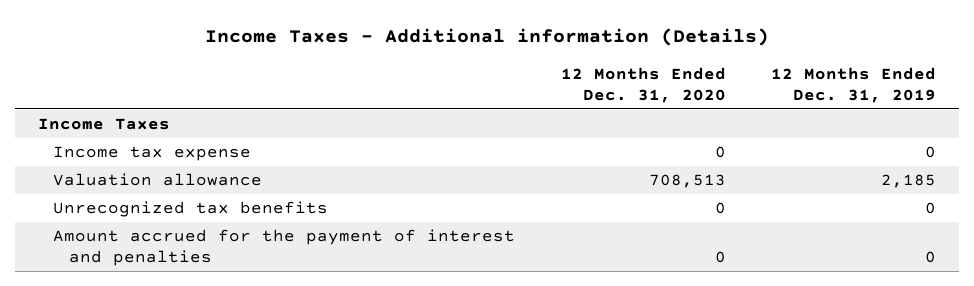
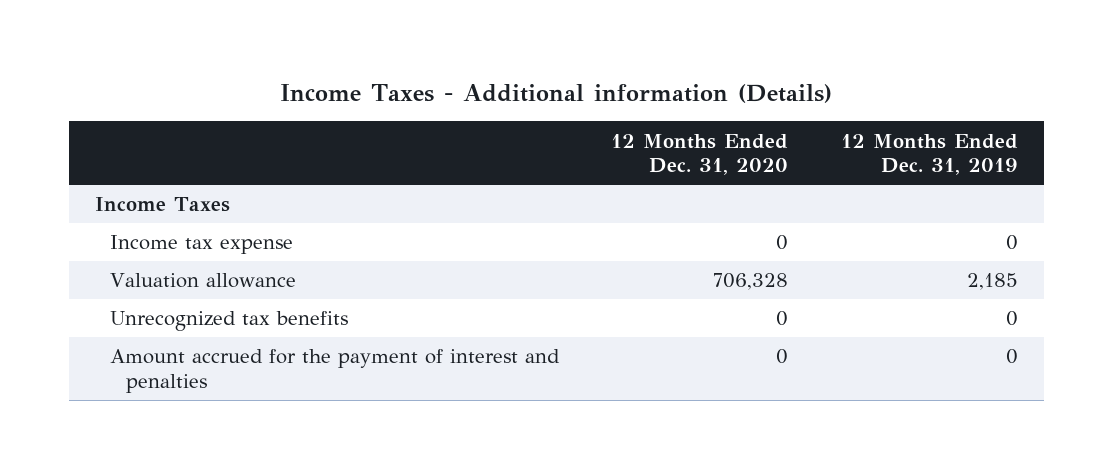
- Valuation allowance | 708,513 | 2,185
+ Valuation allowance | 706,328 | 2,185

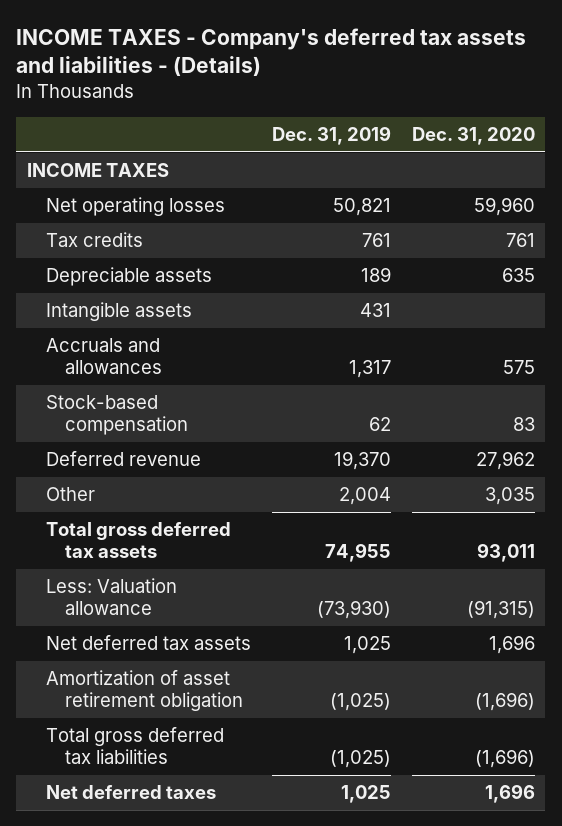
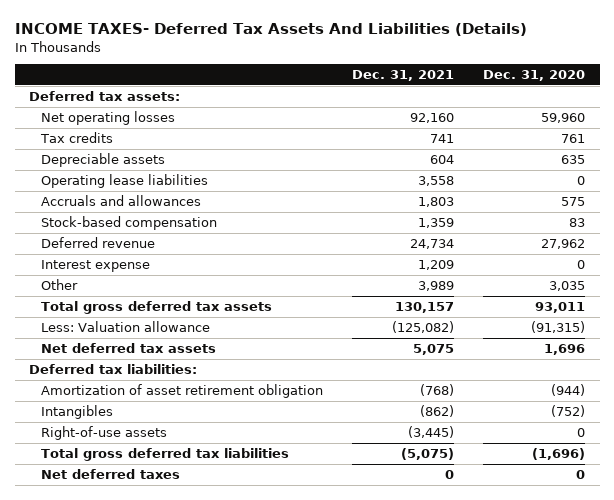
- INCOME TAXES - Company's deferred tax assets and liabilities - (Details)
+ INCOME TAXES- Deferred Tax Assets And Liabilities (Details)
- | Dec. 31, 2019 | Dec. 31, 2020
+ | Dec. 31, 2021 | Dec. 31, 2020
- INCOME TAXES
+ Deferred tax assets:
- Intangible assets | 431 |
+ Operating lease liabilities | 3,558 | 0
+ Interest expense | 1,209 | 0
- Amortization of asset retirement obligation | (1,025) | (1,696)
+ Deferred tax liabilities:
+ Amortization of asset retirement obligation | (768) | (944)
+ Intangibles | (862) | (752)
+ Right-of-use assets | (3,445) | 0
- Net deferred taxes | 1,025 | 1,696
+ Net deferred taxes | 0 | 0

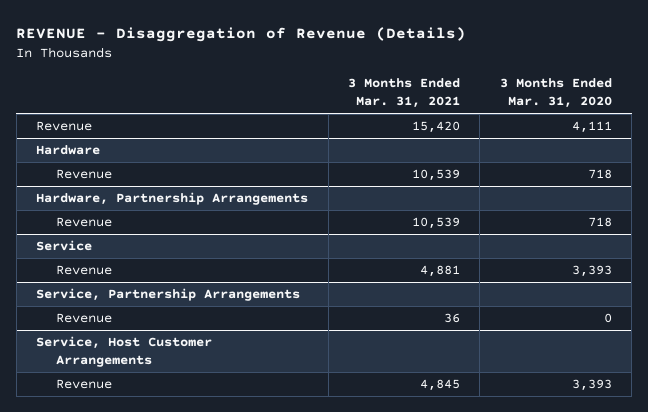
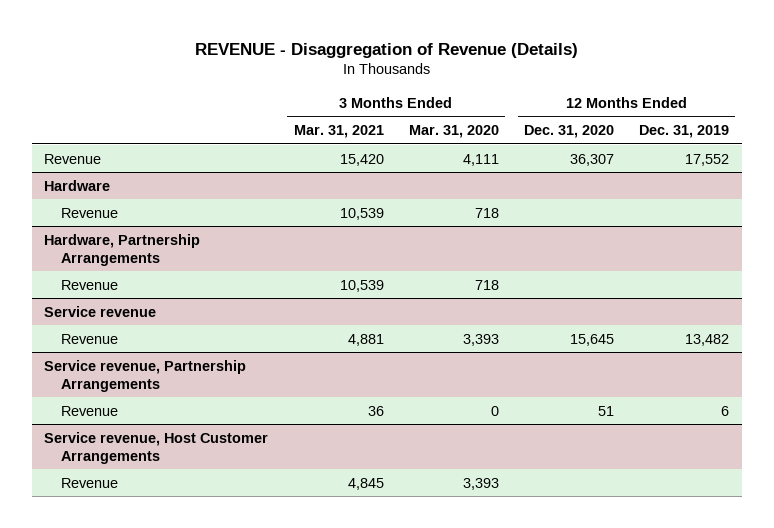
- | 3 Months Ended Mar. 31, 2021 | 3 Months Ended Mar. 31, 2020
+ | 3 Months Ended Mar. 31, 2021 | 3 Months Ended Mar. 31, 2020 | 12 Months Ended Dec. 31, 2020 | 12 Months Ended Dec. 31, 2019
- Service
+ Service revenue
- Service, Partnership Arrangements
+ Service revenue, Partnership Arrangements
- Service, Host Customer Arrangements
+ Service revenue, Host Customer Arrangements

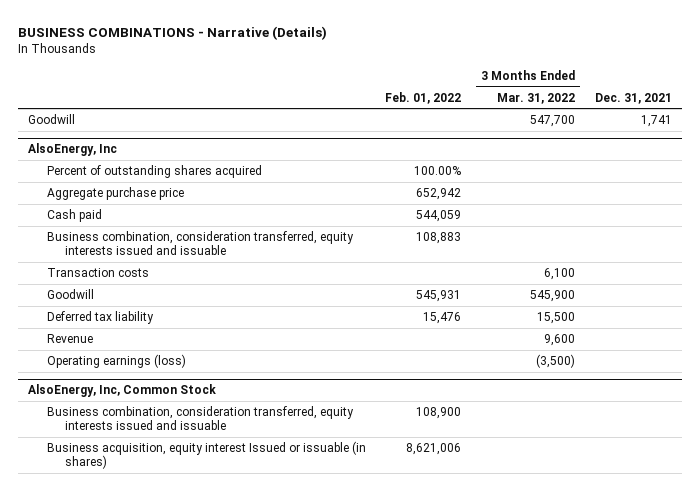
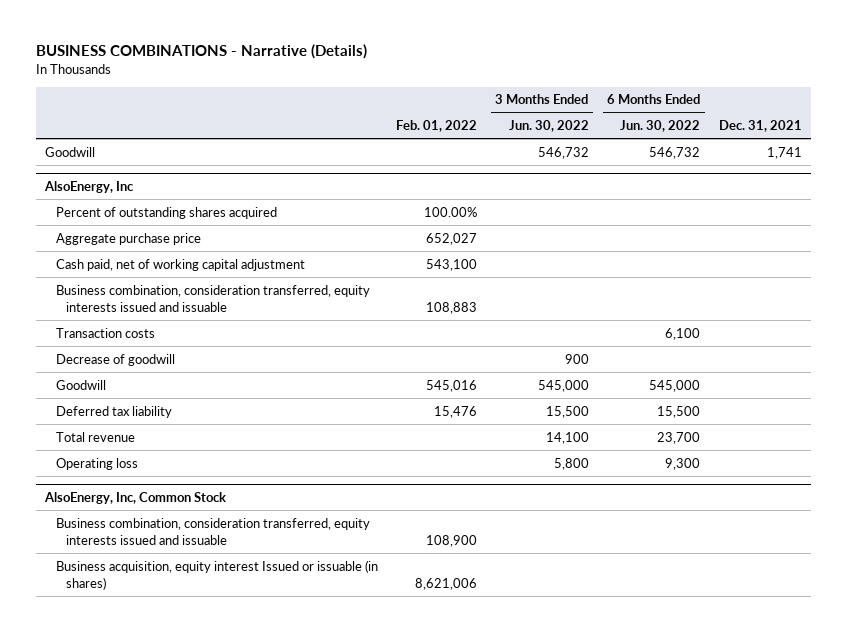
- | Feb. 01, 2022 | 3 Months Ended Mar. 31, 2022 | Dec. 31, 2021
+ | Feb. 01, 2022 | 3 Months Ended Jun. 30, 2022 | 6 Months Ended Jun. 30, 2022 | Dec. 31, 2021
@ AlsoEnergy, Inc
- Aggregate purchase price | 652,942 | |
- Cash paid | 544,059 | |
+ Aggregate purchase price | 652,027 | | |
+ Cash paid, net of working capital adjustment | 543,100 | | |
- Goodwill | 545,931 | 545,900 |
+ Decrease of goodwill | | 900 | |
+ Goodwill | 545,016 | 545,000 | 545,000 |
- Revenue | | 9,600 |
- Operating earnings (loss) | | (3,500) |
+ Total revenue | | 14,100 | 23,700 |
+ Operating loss | | 5,800 | 9,300 |

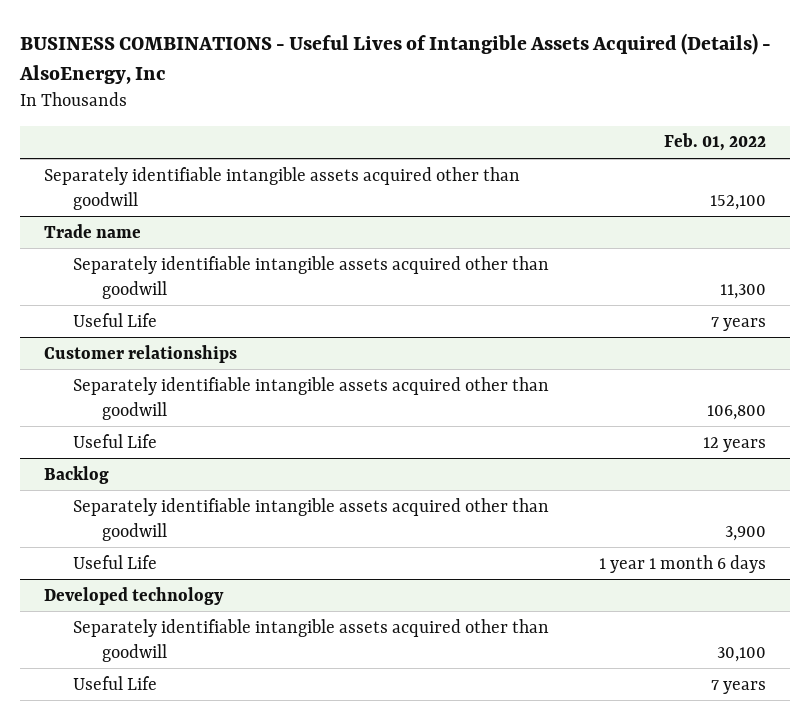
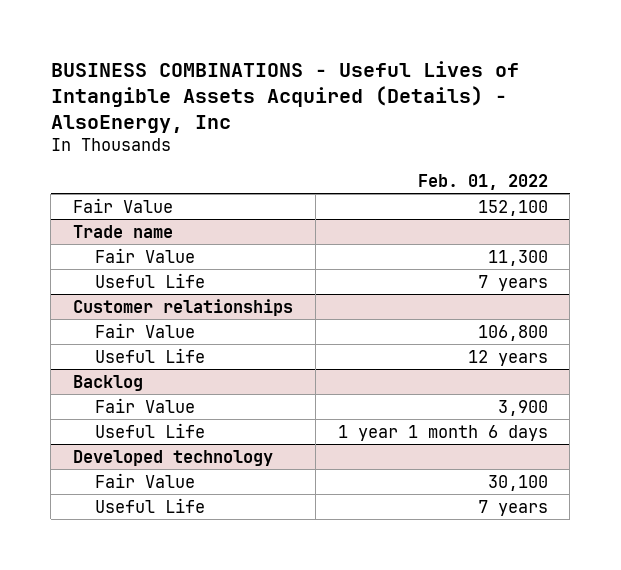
- Separately identifiable intangible assets acquired other than goodwill | 152,100
+ Fair Value | 152,100
@ Trade name
- Separately identifiable intangible assets acquired other than goodwill | 11,300
+ Fair Value | 11,300
@ Customer relationships
- Separately identifiable intangible assets acquired other than goodwill | 106,800
+ Fair Value | 106,800
@ Backlog
- Separately identifiable intangible assets acquired other than goodwill | 3,900
+ Fair Value | 3,900
@ Developed technology
- Separately identifiable intangible assets acquired other than goodwill | 30,100
+ Fair Value | 30,100

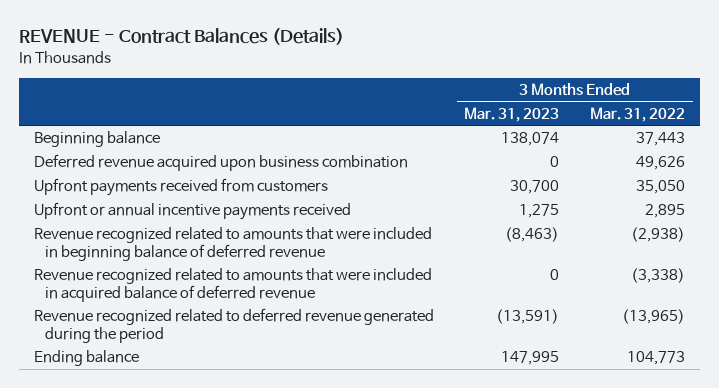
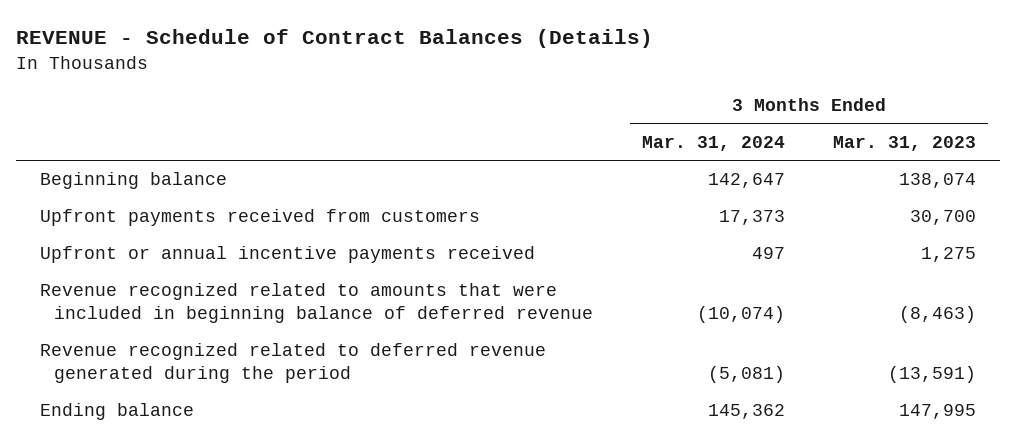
- REVENUE - Contract Balances (Details)
+ REVENUE - Schedule of Contract Balances (Details)
- | 3 Months Ended Mar. 31, 2023 | 3 Months Ended Mar. 31, 2022
+ | 3 Months Ended Mar. 31, 2024 | 3 Months Ended Mar. 31, 2023
- Deferred revenue acquired upon business combination | 0 | 49,626
- Revenue recognized related to amounts that were included in acquired balance of deferred revenue | 0 | (3,338)

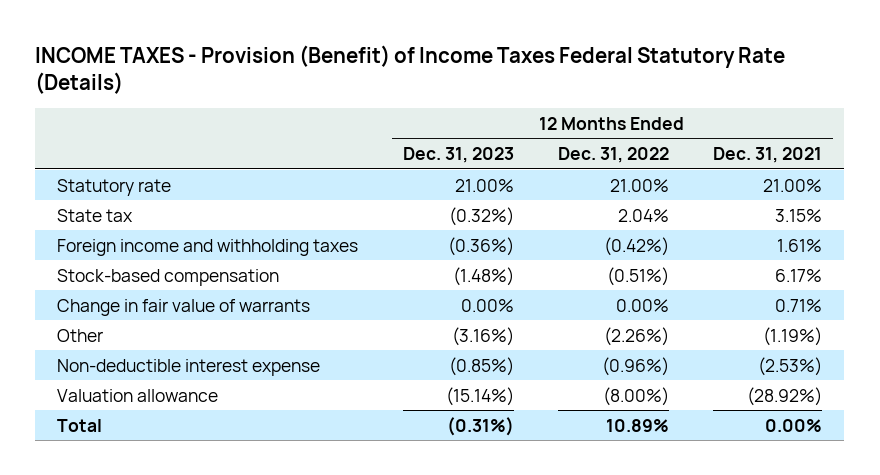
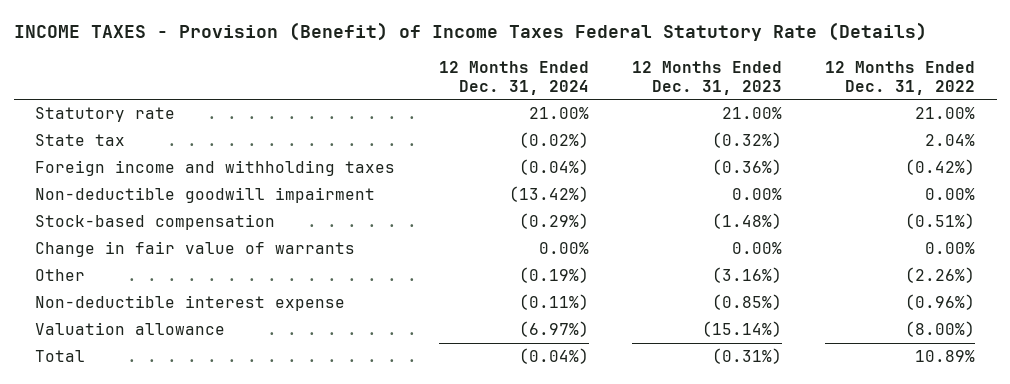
- | 12 Months Ended Dec. 31, 2023 | 12 Months Ended Dec. 31, 2022 | 12 Months Ended Dec. 31, 2021
+ | 12 Months Ended Dec. 31, 2024 | 12 Months Ended Dec. 31, 2023 | 12 Months Ended Dec. 31, 2022
+ Non-deductible goodwill impairment | (13.42%) | 0.00% | 0.00%

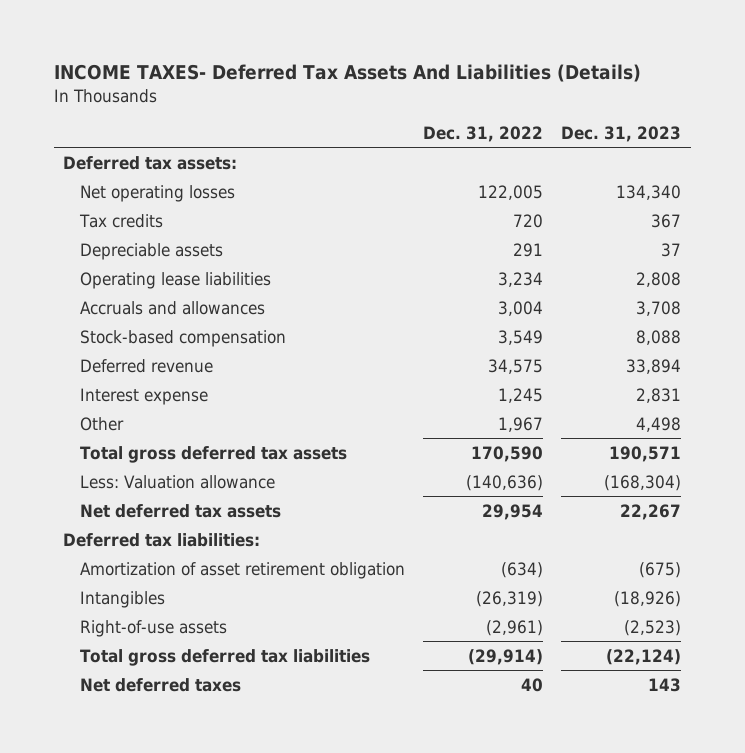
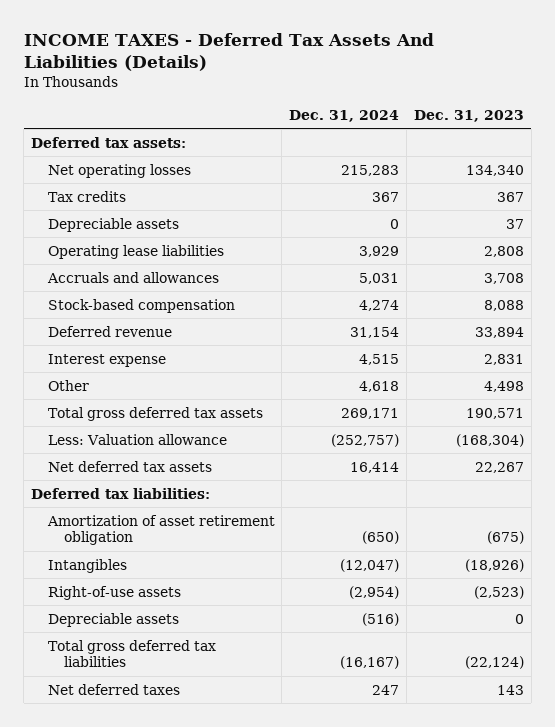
- INCOME TAXES- Deferred Tax Assets And Liabilities (Details)
+ INCOME TAXES - Deferred Tax Assets And Liabilities (Details)
- | Dec. 31, 2022 | Dec. 31, 2023
+ | Dec. 31, 2024 | Dec. 31, 2023
+ Depreciable assets | (516) | 0

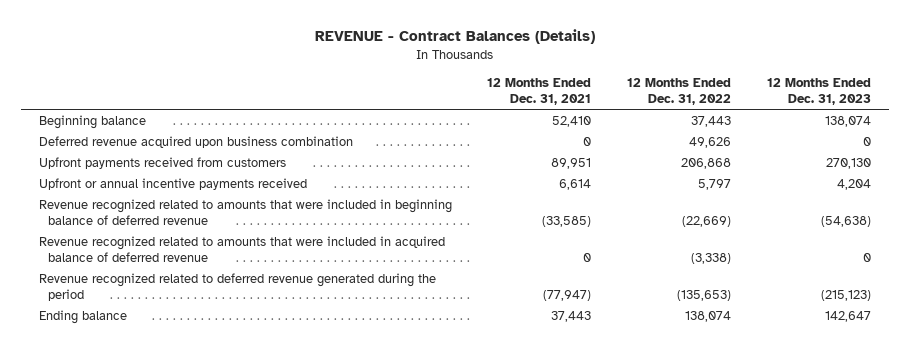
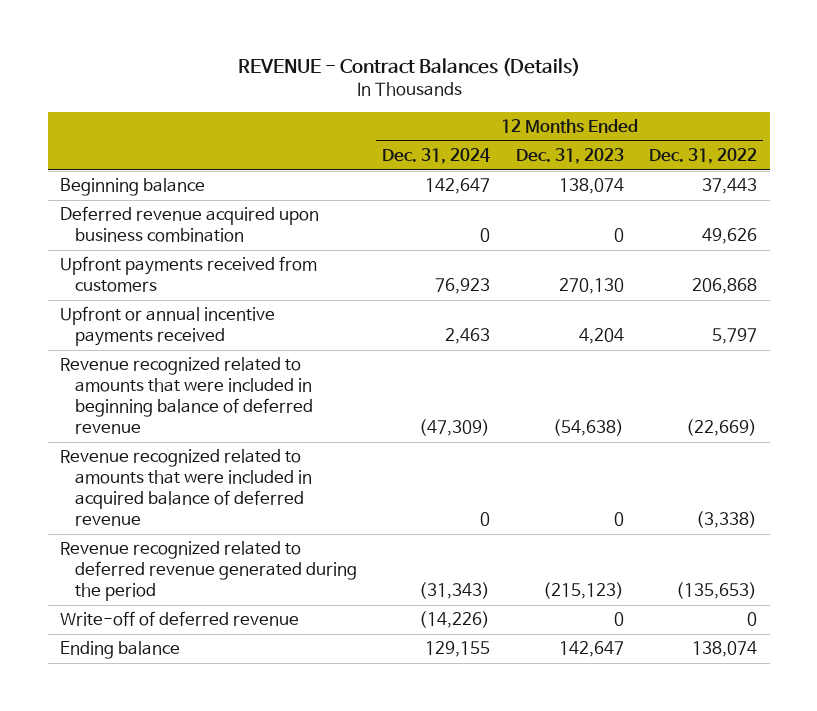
- | 12 Months Ended Dec. 31, 2021 | 12 Months Ended Dec. 31, 2022 | 12 Months Ended Dec. 31, 2023
+ | 12 Months Ended Dec. 31, 2024 | 12 Months Ended Dec. 31, 2023 | 12 Months Ended Dec. 31, 2022
+ Write-off of deferred revenue | (14,226) | 0 | 0

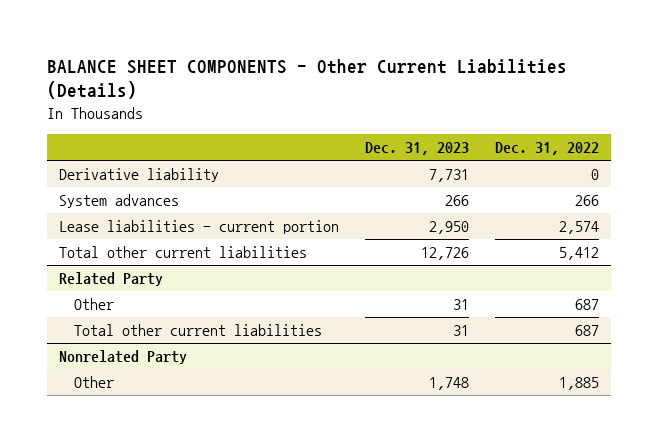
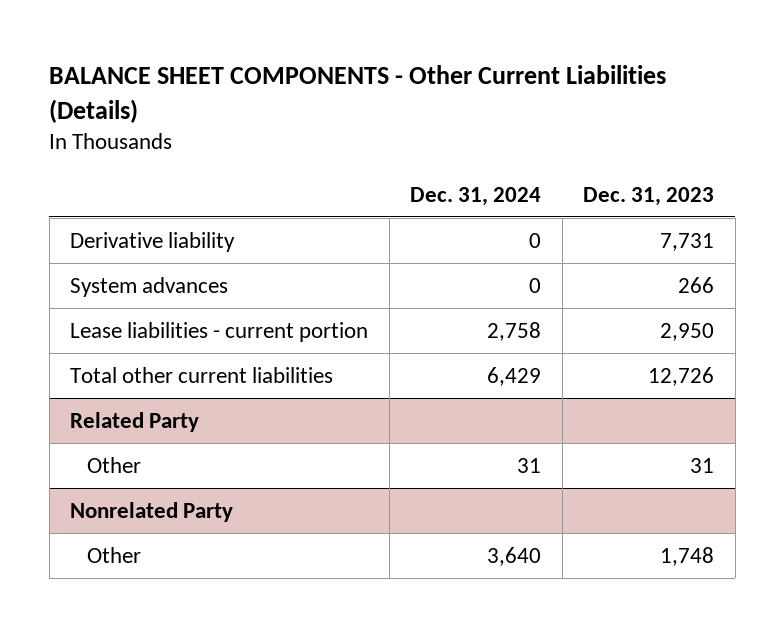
- | Dec. 31, 2023 | Dec. 31, 2022
+ | Dec. 31, 2024 | Dec. 31, 2023
@ Related Party
- Total other current liabilities | 31 | 687

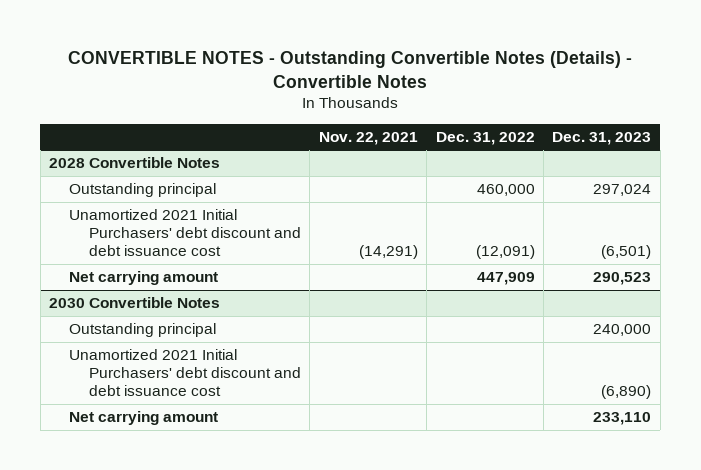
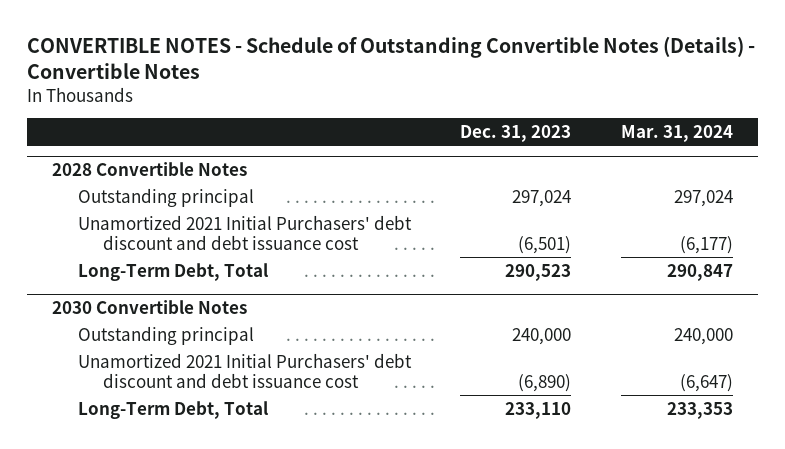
- CONVERTIBLE NOTES - Outstanding Convertible Notes (Details) - Convertible Notes
+ CONVERTIBLE NOTES - Schedule of Outstanding Convertible Notes (Details) - Convertible Notes
- | Nov. 22, 2021 | Dec. 31, 2022 | Dec. 31, 2023
+ | Dec. 31, 2023 | Mar. 31, 2024
@ 2028 Convertible Notes
- Net carrying amount | | 447,909 | 290,523
+ Long-Term Debt, Total | 290,523 | 290,847
@ 2030 Convertible Notes
- Net carrying amount | | | 233,110
+ Long-Term Debt, Total | 233,110 | 233,353

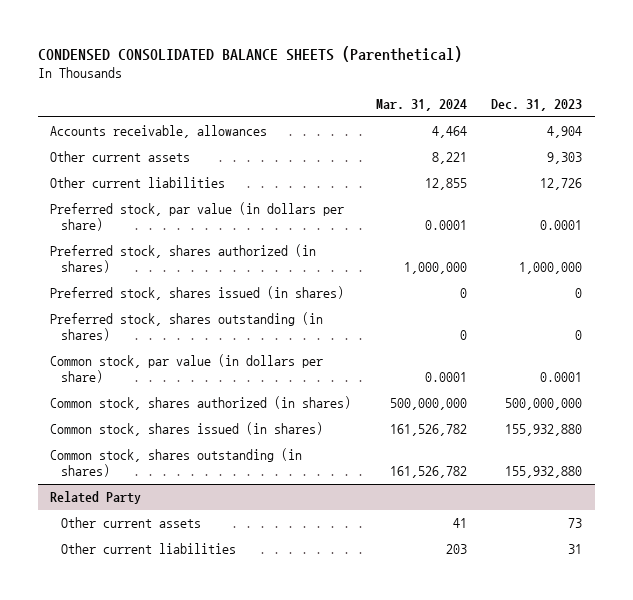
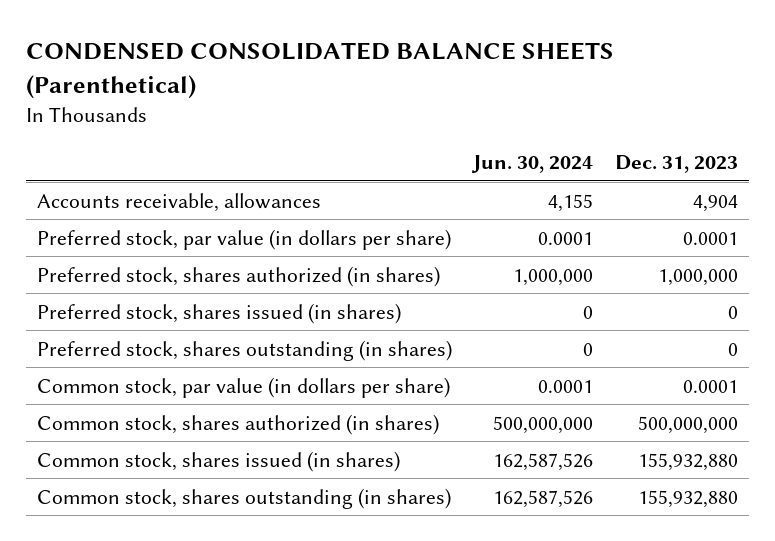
- | Mar. 31, 2024 | Dec. 31, 2023
+ | Jun. 30, 2024 | Dec. 31, 2023
- Other current assets | 8,221 | 9,303
- Other current liabilities | 12,855 | 12,726
- Related Party
- Other current assets | 41 | 73
- Other current liabilities | 203 | 31

